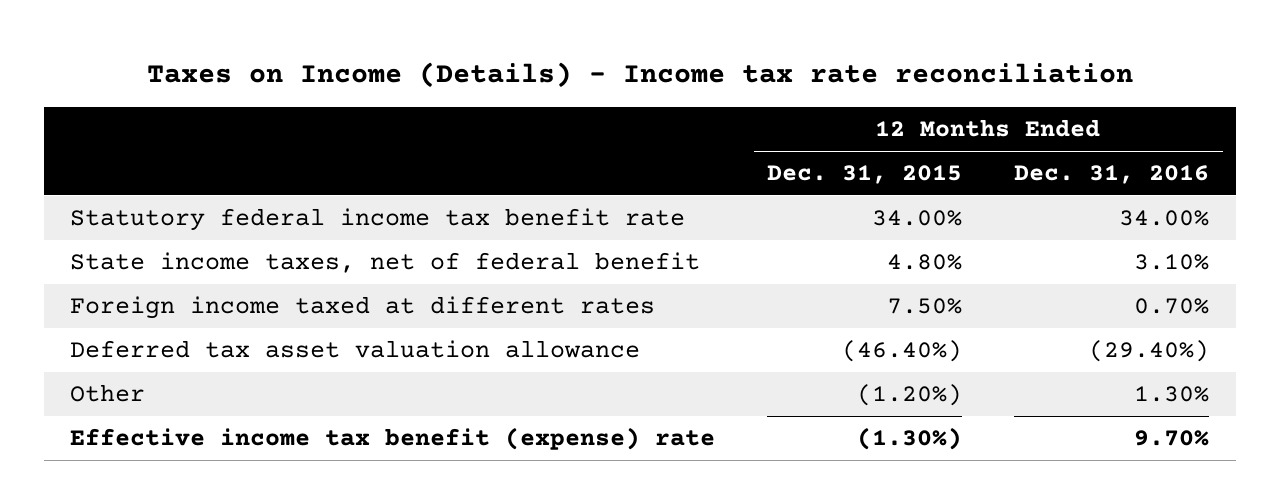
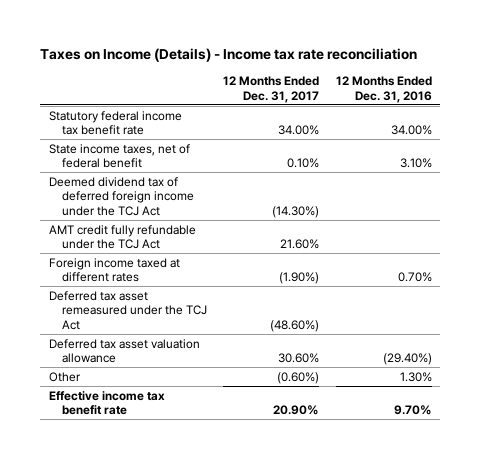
- | 12 Months Ended Dec. 31, 2015 | 12 Months Ended Dec. 31, 2016
+ | 12 Months Ended Dec. 31, 2017 | 12 Months Ended Dec. 31, 2016
+ Deemed dividend tax of deferred foreign income under the TCJ Act | (14.30%) |
+ AMT credit fully refundable under the TCJ Act | 21.60% |
+ Deferred tax asset remeasured under the TCJ Act | (48.60%) |
- Effective income tax benefit (expense) rate | (1.30%) | 9.70%
+ Effective income tax benefit rate | 20.90% | 9.70%

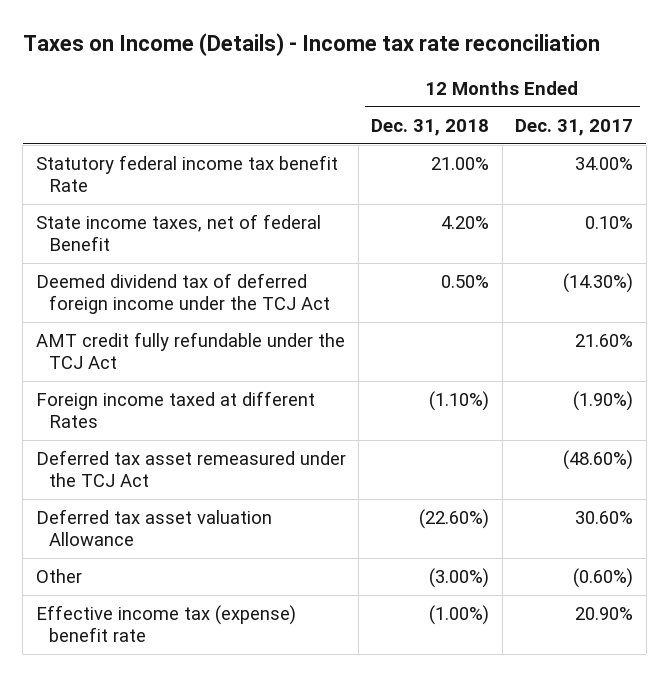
- | 12 Months Ended Dec. 31, 2017 | 12 Months Ended Dec. 31, 2016
+ | 12 Months Ended Dec. 31, 2018 | 12 Months Ended Dec. 31, 2017
- Statutory federal income tax benefit rate | 34.00% | 34.00%
- State income taxes, net of federal benefit | 0.10% | 3.10%
+ Statutory federal income tax benefit Rate | 21.00% | 34.00%
+ State income taxes, net of federal Benefit | 4.20% | 0.10%
- Foreign income taxed at different rates | (1.90%) | 0.70%
+ Foreign income taxed at different Rates | (1.10%) | (1.90%)
- Deferred tax asset valuation allowance | 30.60% | (29.40%)
+ Deferred tax asset valuation Allowance | (22.60%) | 30.60%
- Effective income tax benefit rate | 20.90% | 9.70%
+ Effective income tax (expense) benefit rate | (1.00%) | 20.90%

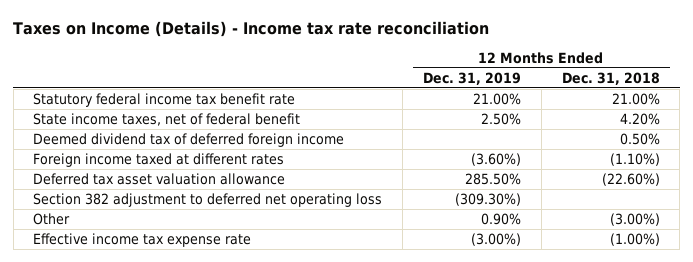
- | 12 Months Ended Dec. 31, 2018 | 12 Months Ended Dec. 31, 2017
+ | 12 Months Ended Dec. 31, 2019 | 12 Months Ended Dec. 31, 2018
- Statutory federal income tax benefit Rate | 21.00% | 34.00%
- State income taxes, net of federal Benefit | 4.20% | 0.10%
- Deemed dividend tax of deferred foreign income under the TCJ Act | 0.50% | (14.30%)
- AMT credit fully refundable under the TCJ Act | | 21.60%
- Foreign income taxed at different Rates | (1.10%) | (1.90%)
- Deferred tax asset remeasured under the TCJ Act | | (48.60%)
- Deferred tax asset valuation Allowance | (22.60%) | 30.60%
+ Statutory federal income tax benefit rate | 21.00% | 21.00%
+ State income taxes, net of federal benefit | 2.50% | 4.20%
+ Deemed dividend tax of deferred foreign income | | 0.50%
+ Foreign income taxed at different rates | (3.60%) | (1.10%)
+ Deferred tax asset valuation allowance | 285.50% | (22.60%)
+ Section 382 adjustment to deferred net operating loss | (309.30%) |
- Effective income tax (expense) benefit rate | (1.00%) | 20.90%
+ Effective income tax expense rate | (3.00%) | (1.00%)

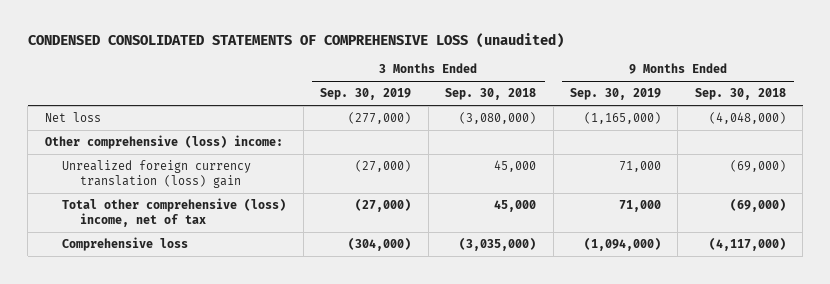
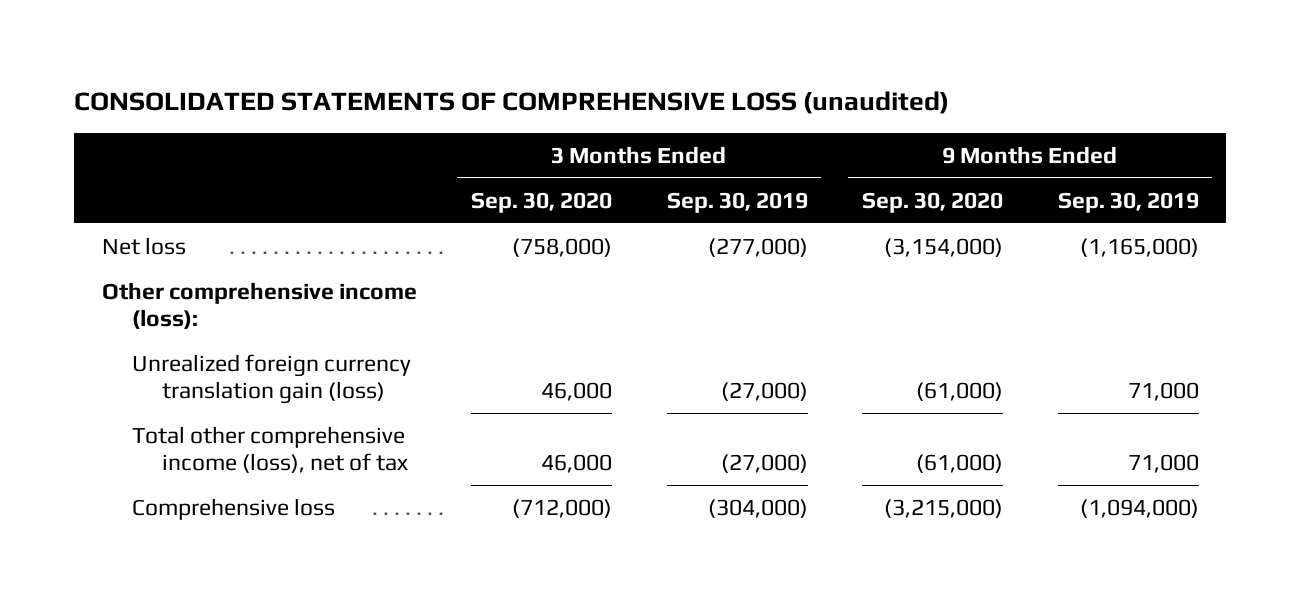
- CONDENSED CONSOLIDATED STATEMENTS OF COMPREHENSIVE LOSS (unaudited)
+ CONSOLIDATED STATEMENTS OF COMPREHENSIVE LOSS (unaudited)
- | 3 Months Ended Sep. 30, 2019 | 3 Months Ended Sep. 30, 2018 | 9 Months Ended Sep. 30, 2019 | 9 Months Ended Sep. 30, 2018
+ | 3 Months Ended Sep. 30, 2020 | 3 Months Ended Sep. 30, 2019 | 9 Months Ended Sep. 30, 2020 | 9 Months Ended Sep. 30, 2019
- Other comprehensive (loss) income:
- Unrealized foreign currency translation (loss) gain | (27,000) | 45,000 | 71,000 | (69,000)
- Total other comprehensive (loss) income, net of tax | (27,000) | 45,000 | 71,000 | (69,000)
+ Other comprehensive income (loss):
+ Unrealized foreign currency translation gain (loss) | 46,000 | (27,000) | (61,000) | 71,000
+ Total other comprehensive income (loss), net of tax | 46,000 | (27,000) | (61,000) | 71,000

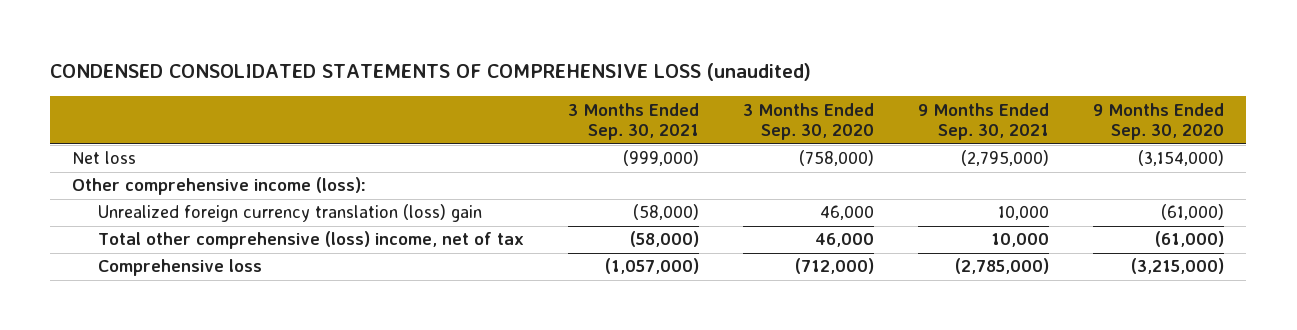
- CONSOLIDATED STATEMENTS OF COMPREHENSIVE LOSS (unaudited)
+ CONDENSED CONSOLIDATED STATEMENTS OF COMPREHENSIVE LOSS (unaudited)
- | 3 Months Ended Sep. 30, 2020 | 3 Months Ended Sep. 30, 2019 | 9 Months Ended Sep. 30, 2020 | 9 Months Ended Sep. 30, 2019
+ | 3 Months Ended Sep. 30, 2021 | 3 Months Ended Sep. 30, 2020 | 9 Months Ended Sep. 30, 2021 | 9 Months Ended Sep. 30, 2020
- Unrealized foreign currency translation gain (loss) | 46,000 | (27,000) | (61,000) | 71,000
- Total other comprehensive income (loss), net of tax | 46,000 | (27,000) | (61,000) | 71,000
+ Unrealized foreign currency translation (loss) gain | (58,000) | 46,000 | 10,000 | (61,000)
+ Total other comprehensive (loss) income, net of tax | (58,000) | 46,000 | 10,000 | (61,000)

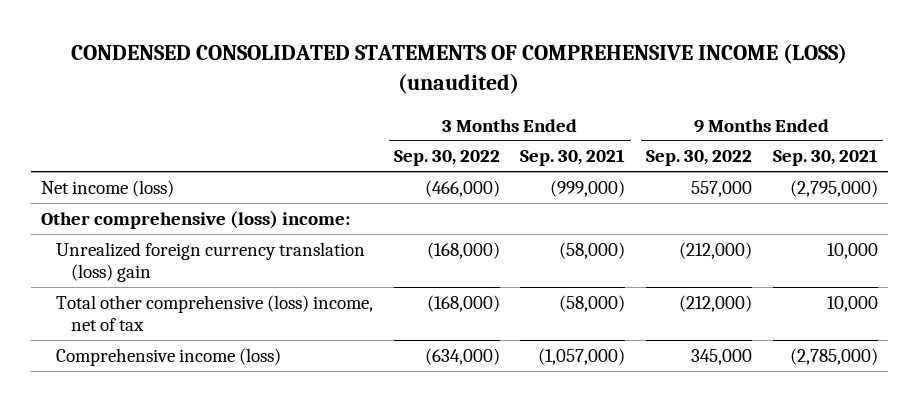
- CONDENSED CONSOLIDATED STATEMENTS OF COMPREHENSIVE LOSS (unaudited)
+ CONDENSED CONSOLIDATED STATEMENTS OF COMPREHENSIVE INCOME (LOSS) (unaudited)
- | 3 Months Ended Sep. 30, 2021 | 3 Months Ended Sep. 30, 2020 | 9 Months Ended Sep. 30, 2021 | 9 Months Ended Sep. 30, 2020
+ | 3 Months Ended Sep. 30, 2022 | 3 Months Ended Sep. 30, 2021 | 9 Months Ended Sep. 30, 2022 | 9 Months Ended Sep. 30, 2021
- Net loss | (999,000) | (758,000) | (2,795,000) | (3,154,000)
- Other comprehensive income (loss):
+ Net income (loss) | (466,000) | (999,000) | 557,000 | (2,795,000)
+ Other comprehensive (loss) income:
- Comprehensive loss | (1,057,000) | (712,000) | (2,785,000) | (3,215,000)
+ Comprehensive income (loss) | (634,000) | (1,057,000) | 345,000 | (2,785,000)

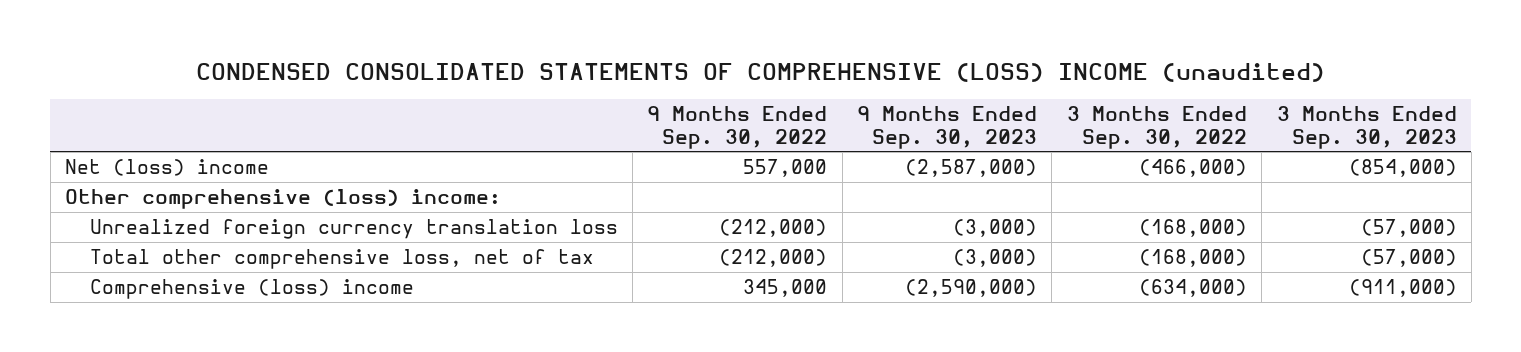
- CONDENSED CONSOLIDATED STATEMENTS OF COMPREHENSIVE INCOME (LOSS) (unaudited)
+ CONDENSED CONSOLIDATED STATEMENTS OF COMPREHENSIVE (LOSS) INCOME (unaudited)
- | 3 Months Ended Sep. 30, 2022 | 3 Months Ended Sep. 30, 2021 | 9 Months Ended Sep. 30, 2022 | 9 Months Ended Sep. 30, 2021
+ | 9 Months Ended Sep. 30, 2022 | 9 Months Ended Sep. 30, 2023 | 3 Months Ended Sep. 30, 2022 | 3 Months Ended Sep. 30, 2023
- Net income (loss) | (466,000) | (999,000) | 557,000 | (2,795,000)
+ Net (loss) income | 557,000 | (2,587,000) | (466,000) | (854,000)
- Unrealized foreign currency translation (loss) gain | (168,000) | (58,000) | (212,000) | 10,000
- Total other comprehensive (loss) income, net of tax | (168,000) | (58,000) | (212,000) | 10,000
- Comprehensive income (loss) | (634,000) | (1,057,000) | 345,000 | (2,785,000)
+ Unrealized foreign currency translation loss | (212,000) | (3,000) | (168,000) | (57,000)
+ Total other comprehensive loss, net of tax | (212,000) | (3,000) | (168,000) | (57,000)
+ Comprehensive (loss) income | 345,000 | (2,590,000) | (634,000) | (911,000)

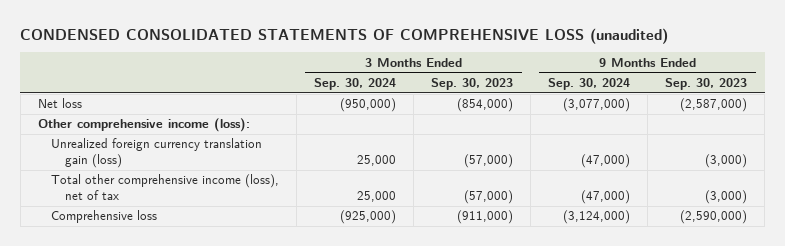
- CONDENSED CONSOLIDATED STATEMENTS OF COMPREHENSIVE (LOSS) INCOME (unaudited)
+ CONDENSED CONSOLIDATED STATEMENTS OF COMPREHENSIVE LOSS (unaudited)
- | 9 Months Ended Sep. 30, 2022 | 9 Months Ended Sep. 30, 2023 | 3 Months Ended Sep. 30, 2022 | 3 Months Ended Sep. 30, 2023
+ | 3 Months Ended Sep. 30, 2024 | 3 Months Ended Sep. 30, 2023 | 9 Months Ended Sep. 30, 2024 | 9 Months Ended Sep. 30, 2023
- Net (loss) income | 557,000 | (2,587,000) | (466,000) | (854,000)
- Other comprehensive (loss) income:
- Unrealized foreign currency translation loss | (212,000) | (3,000) | (168,000) | (57,000)
- Total other comprehensive loss, net of tax | (212,000) | (3,000) | (168,000) | (57,000)
- Comprehensive (loss) income | 345,000 | (2,590,000) | (634,000) | (911,000)
+ Net loss | (950,000) | (854,000) | (3,077,000) | (2,587,000)
+ Other comprehensive income (loss):
+ Unrealized foreign currency translation gain (loss) | 25,000 | (57,000) | (47,000) | (3,000)
+ Total other comprehensive income (loss), net of tax | 25,000 | (57,000) | (47,000) | (3,000)
+ Comprehensive loss | (925,000) | (911,000) | (3,124,000) | (2,590,000)

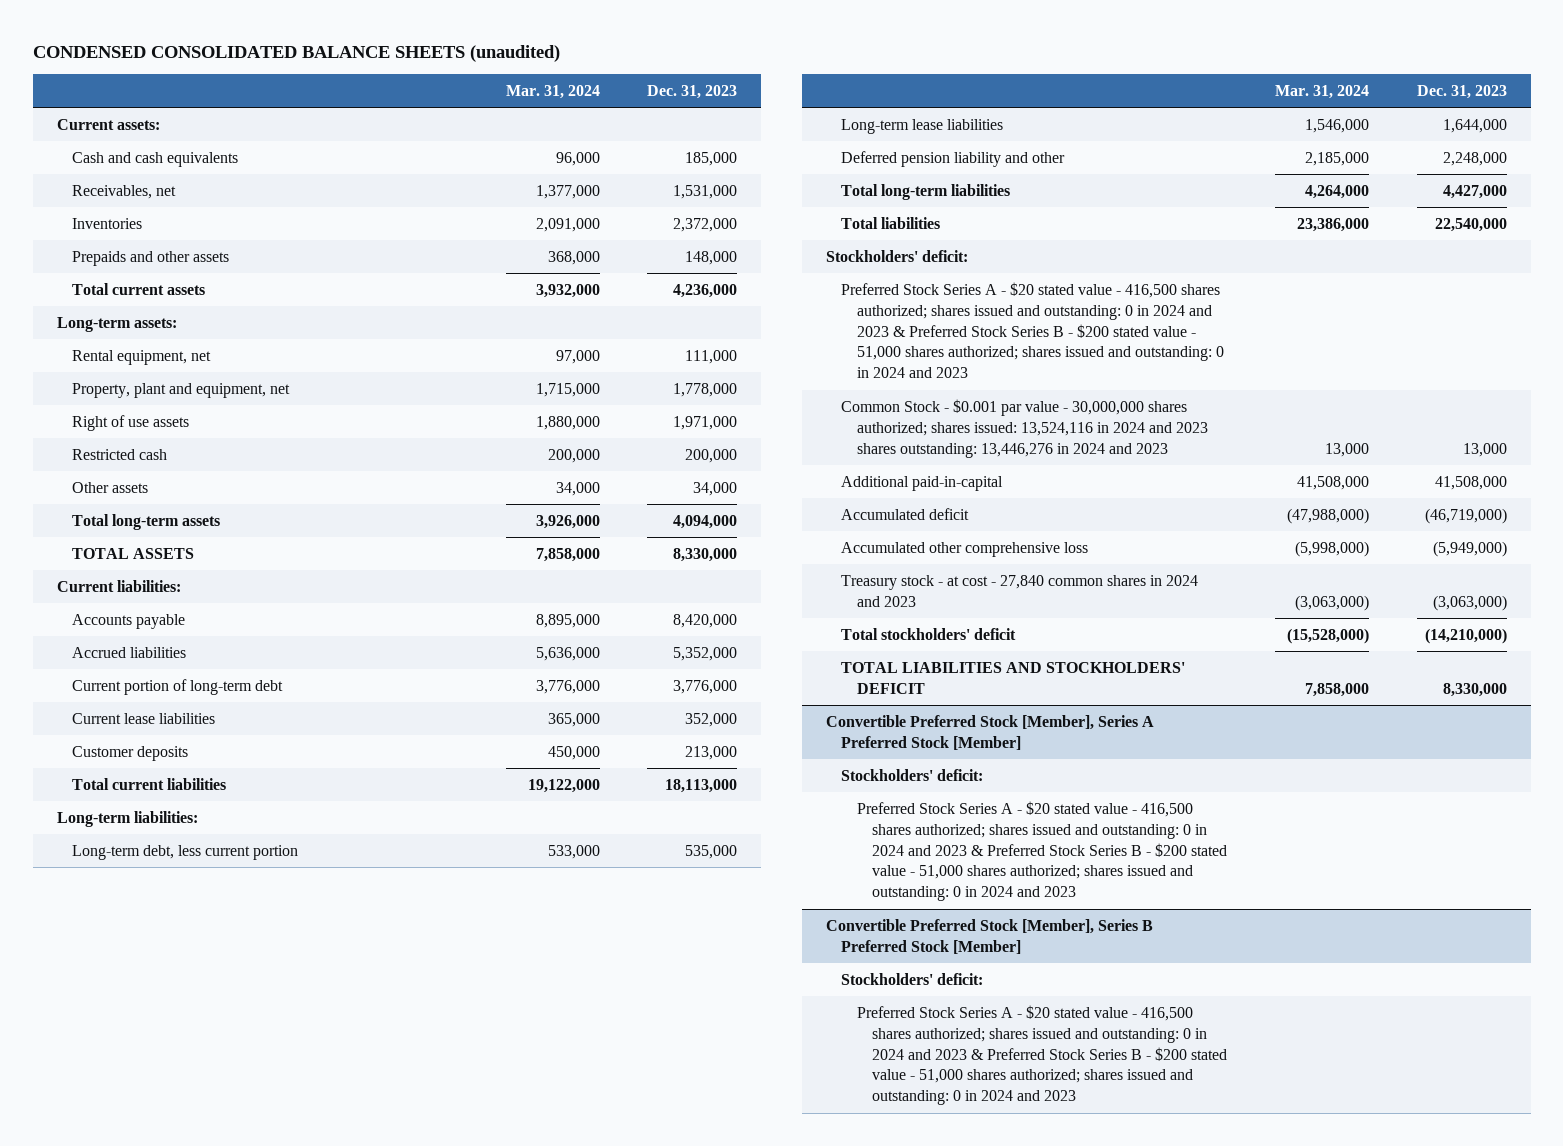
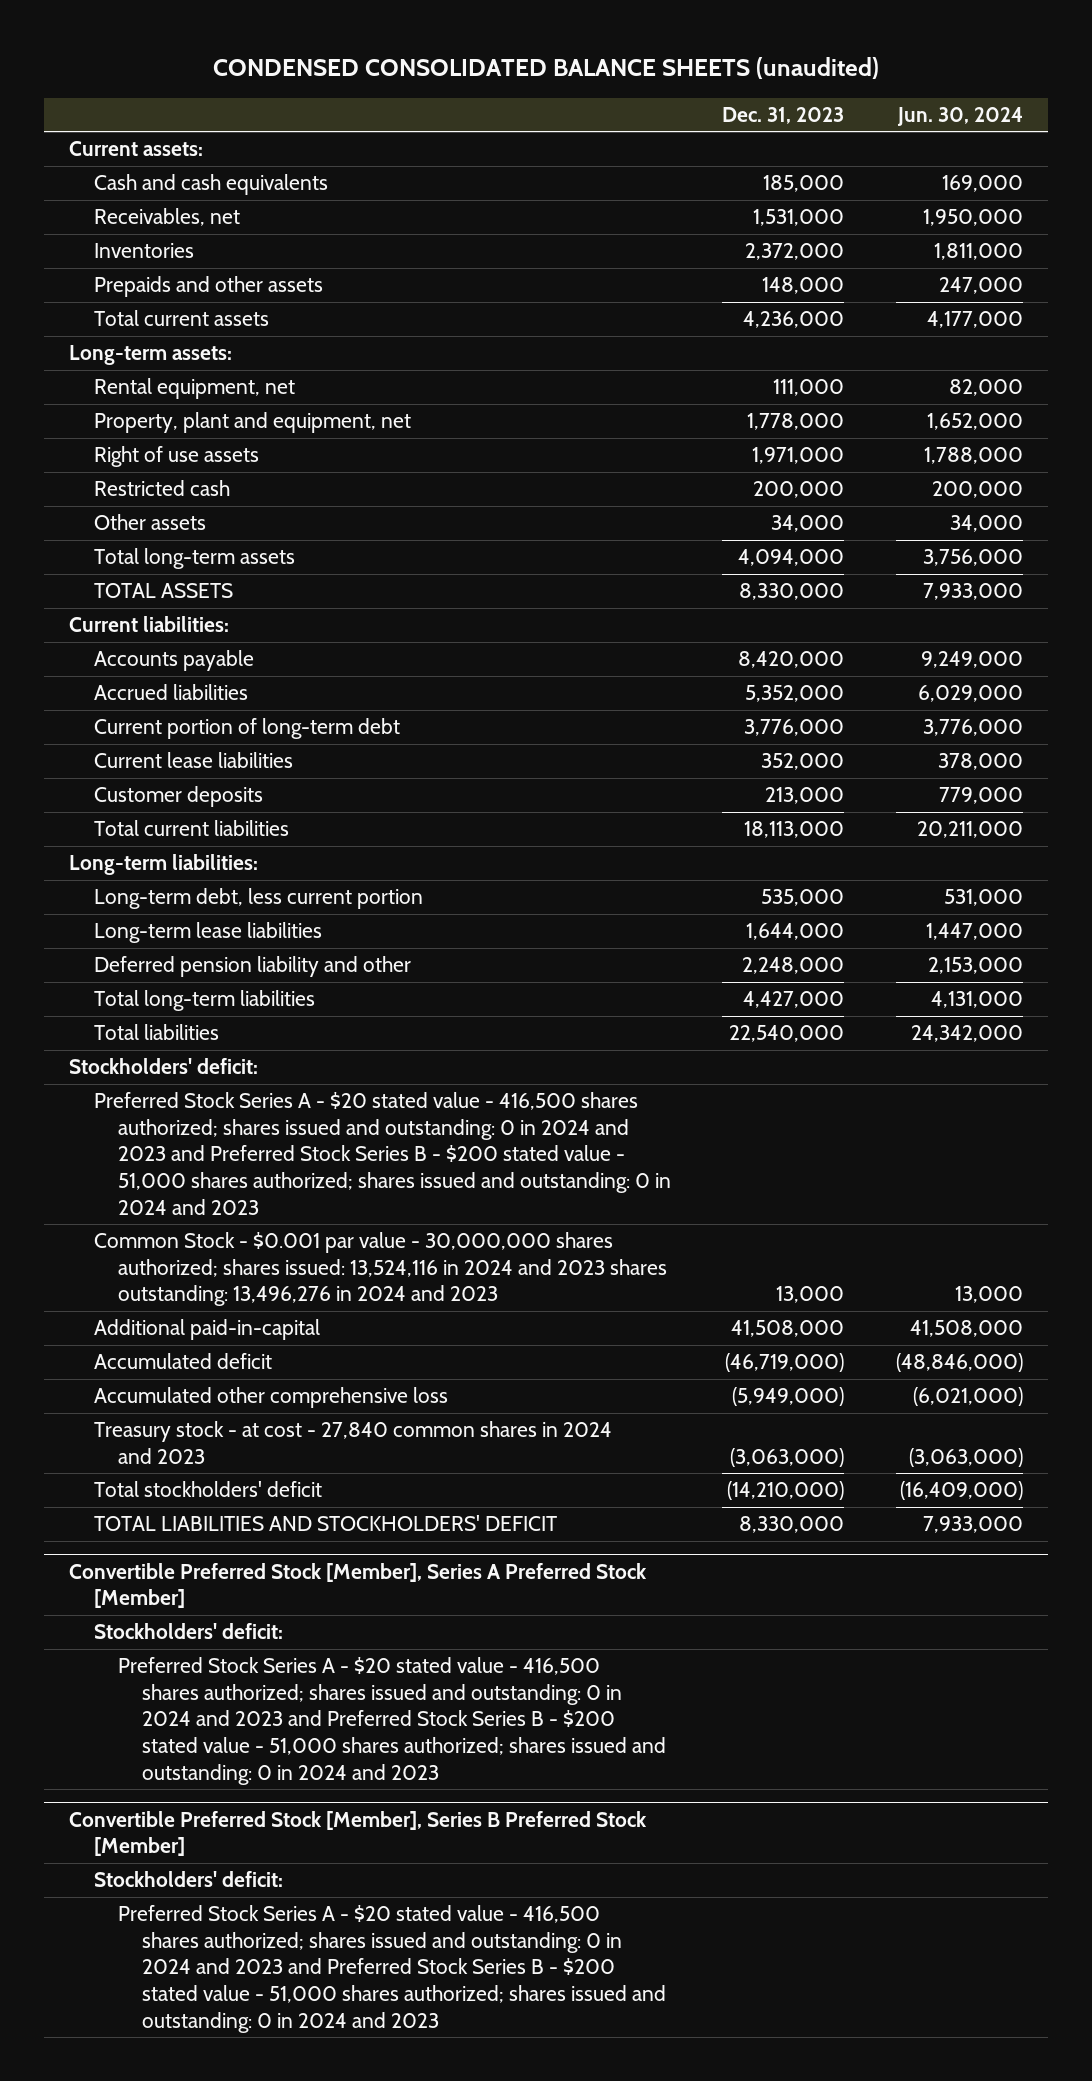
- | Mar. 31, 2024 | Dec. 31, 2023
+ | Dec. 31, 2023 | Jun. 30, 2024
- Preferred Stock Series A - $20 stated value - 416,500 shares authorized; shares issued and outstanding: 0 in 2024 and 2023 & Preferred Stock Series B - $200 stated value - 51,000 shares authorized; shares issued and outstanding: 0 in 2024 and 2023
- Common Stock - $0.001 par value - 30,000,000 shares authorized; shares issued: 13,524,116 in 2024 and 2023 shares outstanding: 13,446,276 in 2024 and 2023 | 13,000 | 13,000
+ Preferred Stock Series A - $20 stated value - 416,500 shares authorized; shares issued and outstanding: 0 in 2024 and 2023 and Preferred Stock Series B - $200 stated value - 51,000 shares authorized; shares issued and outstanding: 0 in 2024 and 2023
+ Common Stock - $0.001 par value - 30,000,000 shares authorized; shares issued: 13,524,116 in 2024 and 2023 shares outstanding: 13,496,276 in 2024 and 2023 | 13,000 | 13,000
@ Convertible Preferred Stock [Member], Series A Preferred Stock [Member]
- Preferred Stock Series A - $20 stated value - 416,500 shares authorized; shares issued and outstanding: 0 in 2024 and 2023 & Preferred Stock Series B - $200 stated value - 51,000 shares authorized; shares issued and outstanding: 0 in 2024 and 2023
+ Preferred Stock Series A - $20 stated value - 416,500 shares authorized; shares issued and outstanding: 0 in 2024 and 2023 and Preferred Stock Series B - $200 stated value - 51,000 shares authorized; shares issued and outstanding: 0 in 2024 and 2023
@ Convertible Preferred Stock [Member], Series B Preferred Stock [Member]
- Preferred Stock Series A - $20 stated value - 416,500 shares authorized; shares issued and outstanding: 0 in 2024 and 2023 & Preferred Stock Series B - $200 stated value - 51,000 shares authorized; shares issued and outstanding: 0 in 2024 and 2023
+ Preferred Stock Series A - $20 stated value - 416,500 shares authorized; shares issued and outstanding: 0 in 2024 and 2023 and Preferred Stock Series B - $200 stated value - 51,000 shares authorized; shares issued and outstanding: 0 in 2024 and 2023

